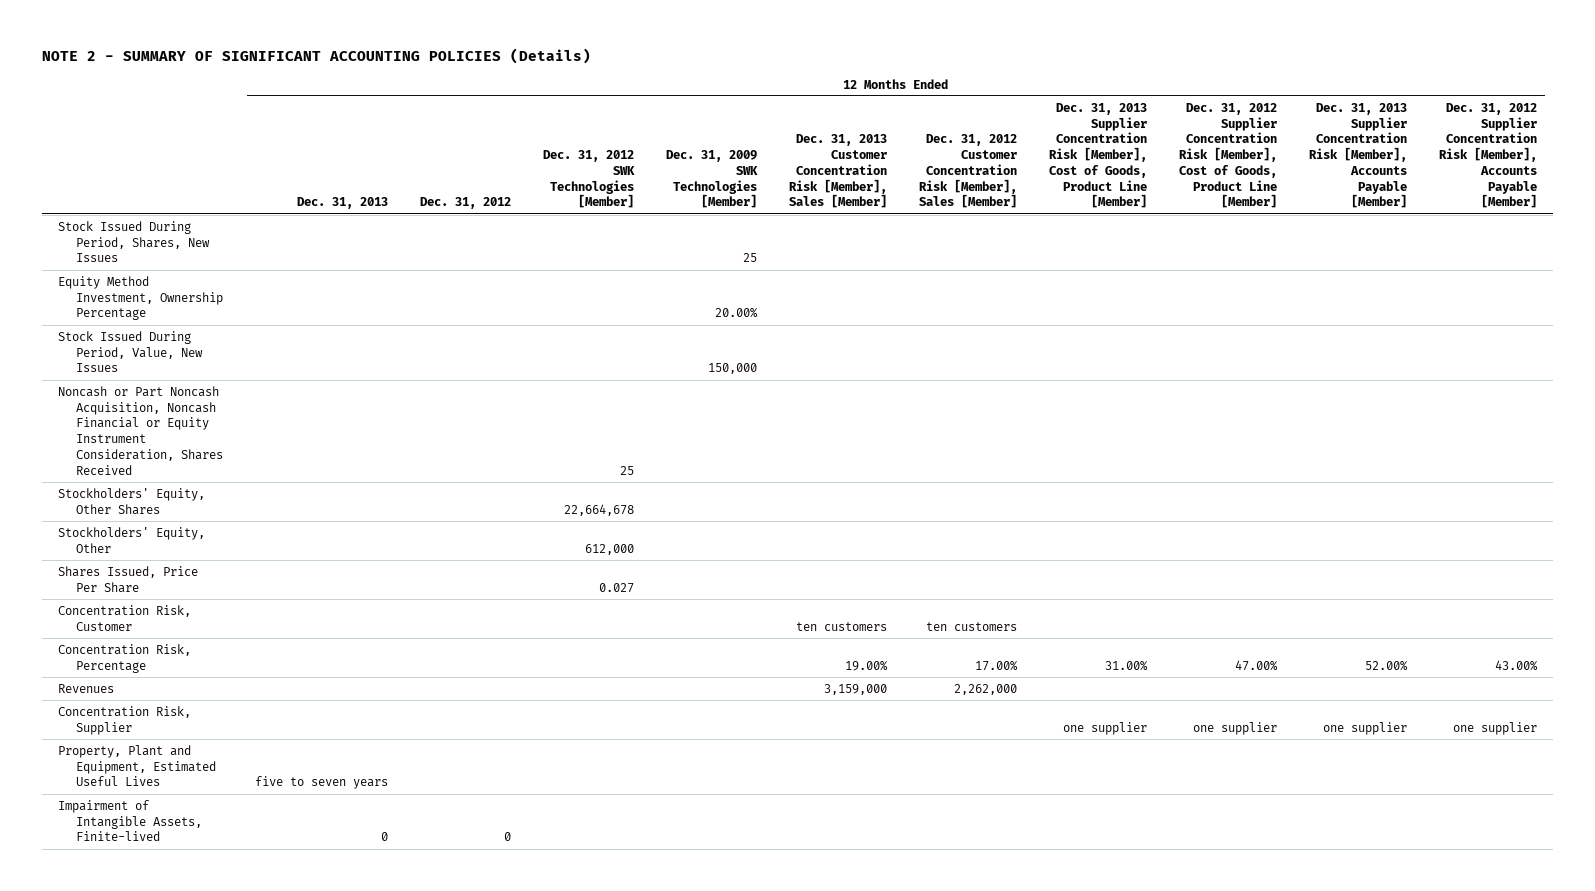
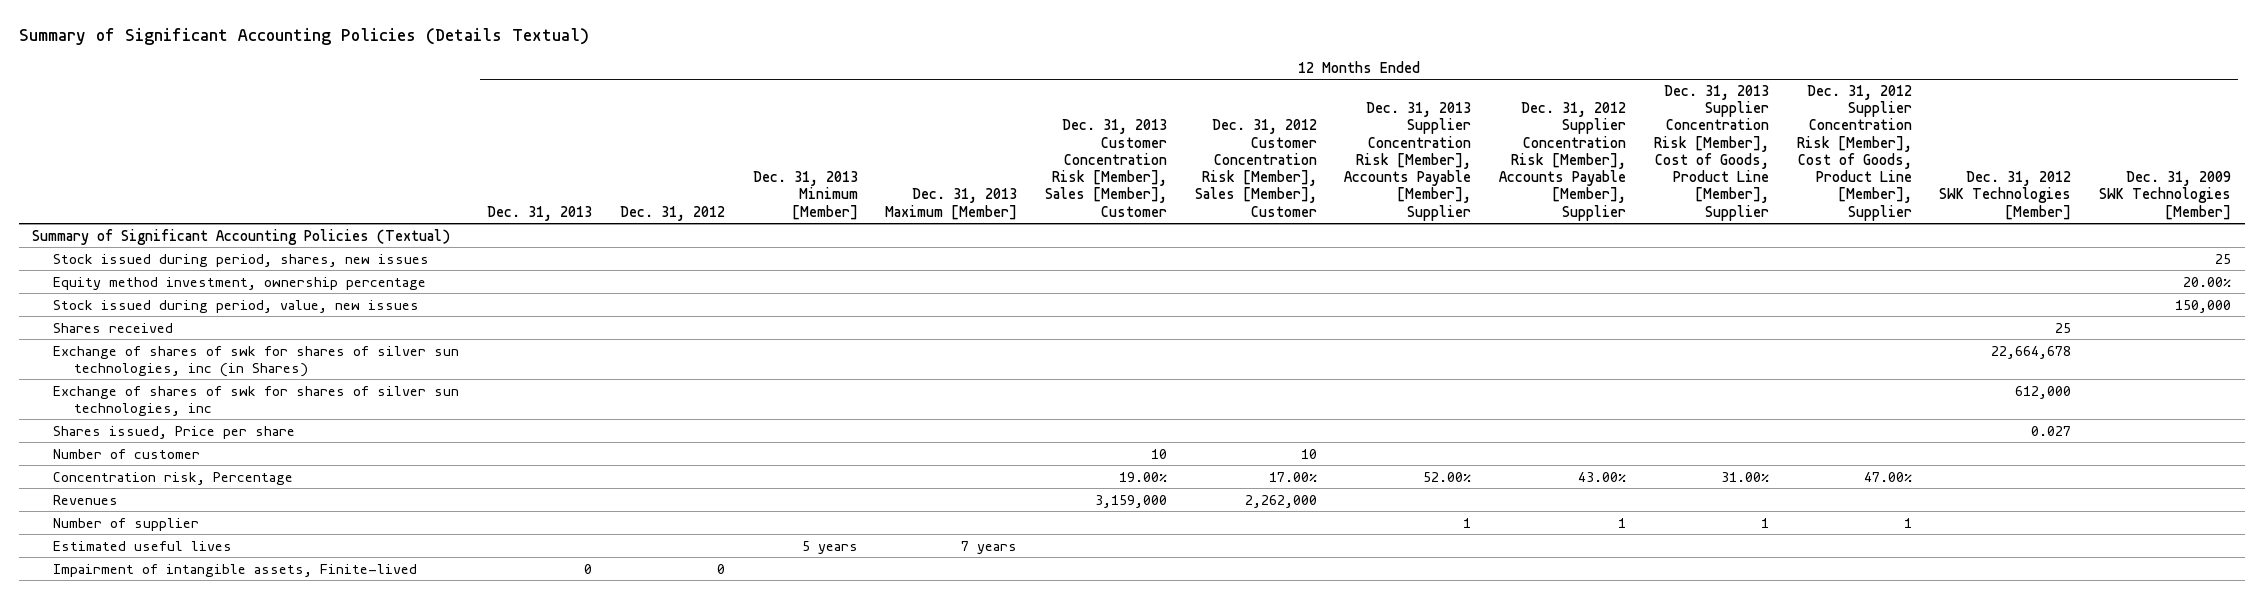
- NOTE 2 - SUMMARY OF SIGNIFICANT ACCOUNTING POLICIES (Details)
+ Summary of Significant Accounting Policies (Details Textual)
- | 12 Months Ended Dec. 31, 2013 | 12 Months Ended Dec. 31, 2012 | 12 Months Ended Dec. 31, 2012 SWK Technologies [Member] | 12 Months Ended Dec. 31, 2009 SWK Technologies [Member] | 12 Months Ended Dec. 31, 2013 Customer Concentration Risk [Member], Sales [Member] | 12 Months Ended Dec. 31, 2012 Customer Concentration Risk [Member], Sales [Member] | 12 Months Ended Dec. 31, 2013 Supplier Concentration Risk [Member], Cost of Goods, Product Line [Member] | 12 Months Ended Dec. 31, 2012 Supplier Concentration Risk [Member], Cost of Goods, Product Line [Member] | 12 Months Ended Dec. 31, 2013 Supplier Concentration Risk [Member], Accounts Payable [Member] | 12 Months Ended Dec. 31, 2012 Supplier Concentration Risk [Member], Accounts Payable [Member]
+ | 12 Months Ended Dec. 31, 2013 | 12 Months Ended Dec. 31, 2012 | 12 Months Ended Dec. 31, 2013 Minimum [Member] | 12 Months Ended Dec. 31, 2013 Maximum [Member] | 12 Months Ended Dec. 31, 2013 Customer Concentration Risk [Member], Sales [Member], Customer | 12 Months Ended Dec. 31, 2012 Customer Concentration Risk [Member], Sales [Member], Customer | 12 Months Ended Dec. 31, 2013 Supplier Concentration Risk [Member], Accounts Payable [Member], Supplier | 12 Months Ended Dec. 31, 2012 Supplier Concentration Risk [Member], Accounts Payable [Member], Supplier | 12 Months Ended Dec. 31, 2013 Supplier Concentration Risk [Member], Cost of Goods, Product Line [Member], Supplier | 12 Months Ended Dec. 31, 2012 Supplier Concentration Risk [Member], Cost of Goods, Product Line [Member], Supplier | 12 Months Ended Dec. 31, 2012 SWK Technologies [Member] | 12 Months Ended Dec. 31, 2009 SWK Technologies [Member]
- Stock Issued During Period, Shares, New Issues | | | | 25 | | | | | |
- Equity Method Investment, Ownership Percentage | | | | 20.00% | | | | | |
- Stock Issued During Period, Value, New Issues | | | | 150,000 | | | | | |
- Noncash or Part Noncash Acquisition, Noncash Financial or Equity Instrument Consideration, Shares Received | | | 25 | | | | | | |
- Stockholders' Equity, Other Shares | | | 22,664,678 | | | | | | |
- Stockholders' Equity, Other | | | 612,000 | | | | | | |
- Shares Issued, Price Per Share | | | 0.027 | | | | | | |
- Concentration Risk, Customer | | | | | ten customers | ten customers | | | |
- Concentration Risk, Percentage | | | | | 19.00% | 17.00% | 31.00% | 47.00% | 52.00% | 43.00%
+ Summary of Significant Accounting Policies (Textual)
+ Stock issued during period, shares, new issues | | | | | | | | | | | | 25
+ Equity method investment, ownership percentage | | | | | | | | | | | | 20.00%
+ Stock issued during period, value, new issues | | | | | | | | | | | | 150,000
+ Shares received | | | | | | | | | | | 25 |
+ Exchange of shares of swk for shares of silver sun technologies, inc (in Shares) | | | | | | | | | | | 22,664,678 |
+ Exchange of shares of swk for shares of silver sun technologies, inc | | | | | | | | | | | 612,000 |
+ Shares issued, Price per share | | | | | | | | | | | 0.027 |
+ Number of customer | | | | | 10 | 10 | | | | | |
+ Concentration risk, Percentage | | | | | 19.00% | 17.00% | 52.00% | 43.00% | 31.00% | 47.00% | |
- Concentration Risk, Supplier | | | | | | | one supplier | one supplier | one supplier | one supplier
- Property, Plant and Equipment, Estimated Useful Lives | five to seven years | | | | | | | | |
- Impairment of Intangible Assets, Finite-lived | 0 | 0 | | | | | | | |
+ Number of supplier | | | | | | | 1 | 1 | 1 | 1 | |
+ Estimated useful lives | | | 5 years | 7 years | | | | | | | |
+ Impairment of intangible assets, Finite-lived | 0 | 0 | | | | | | | | | |

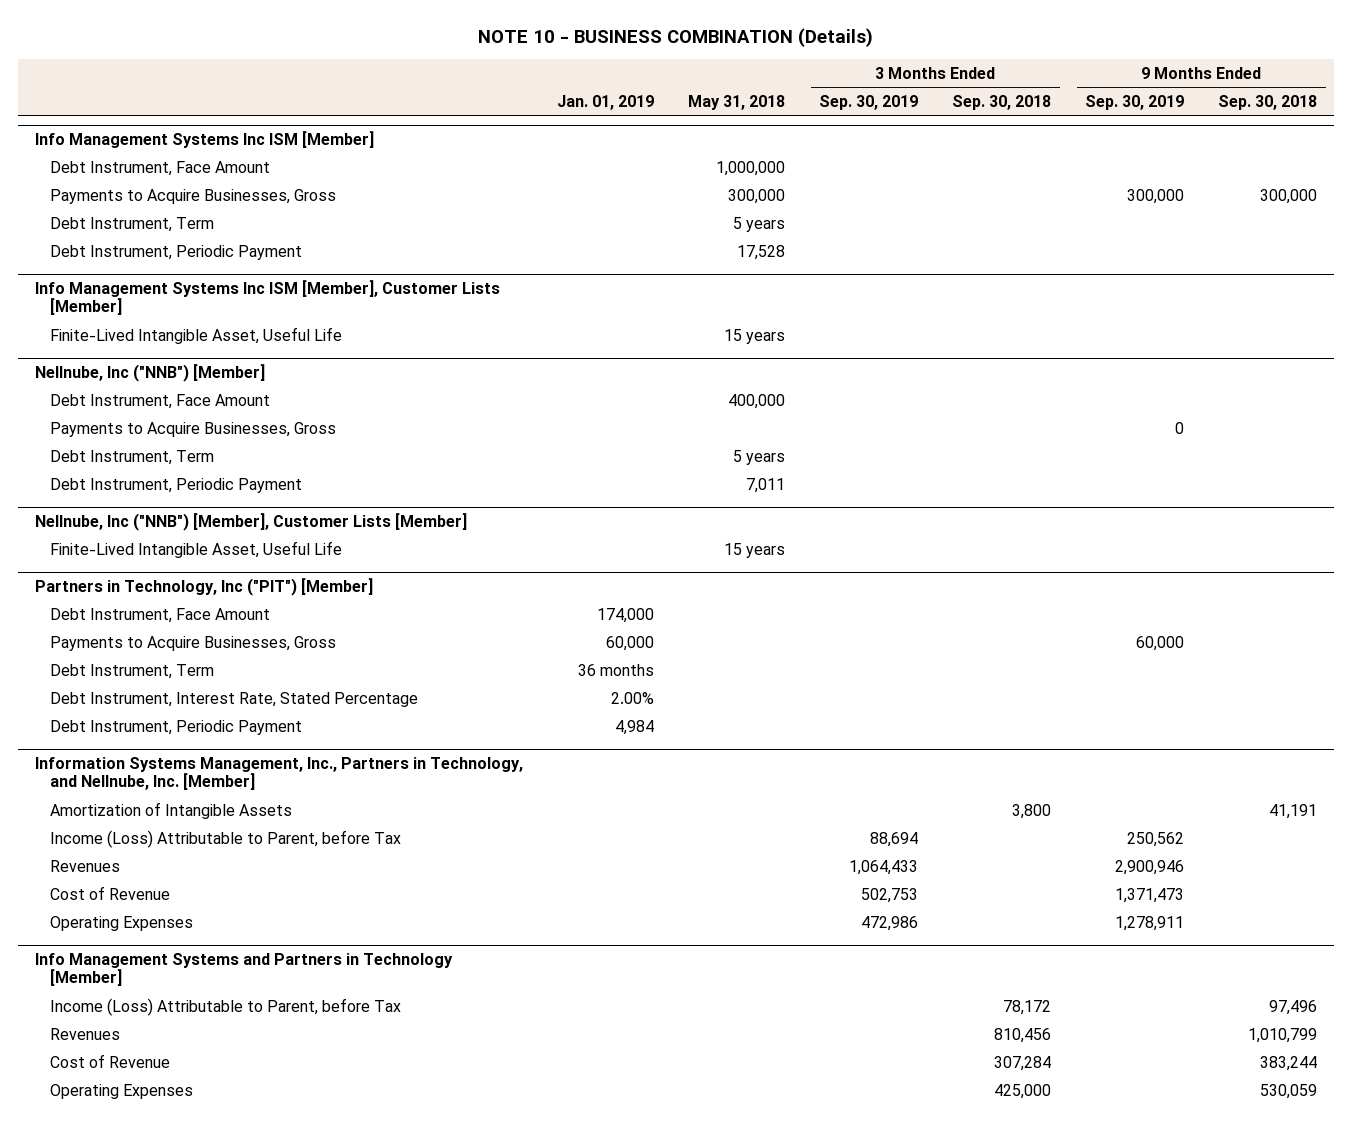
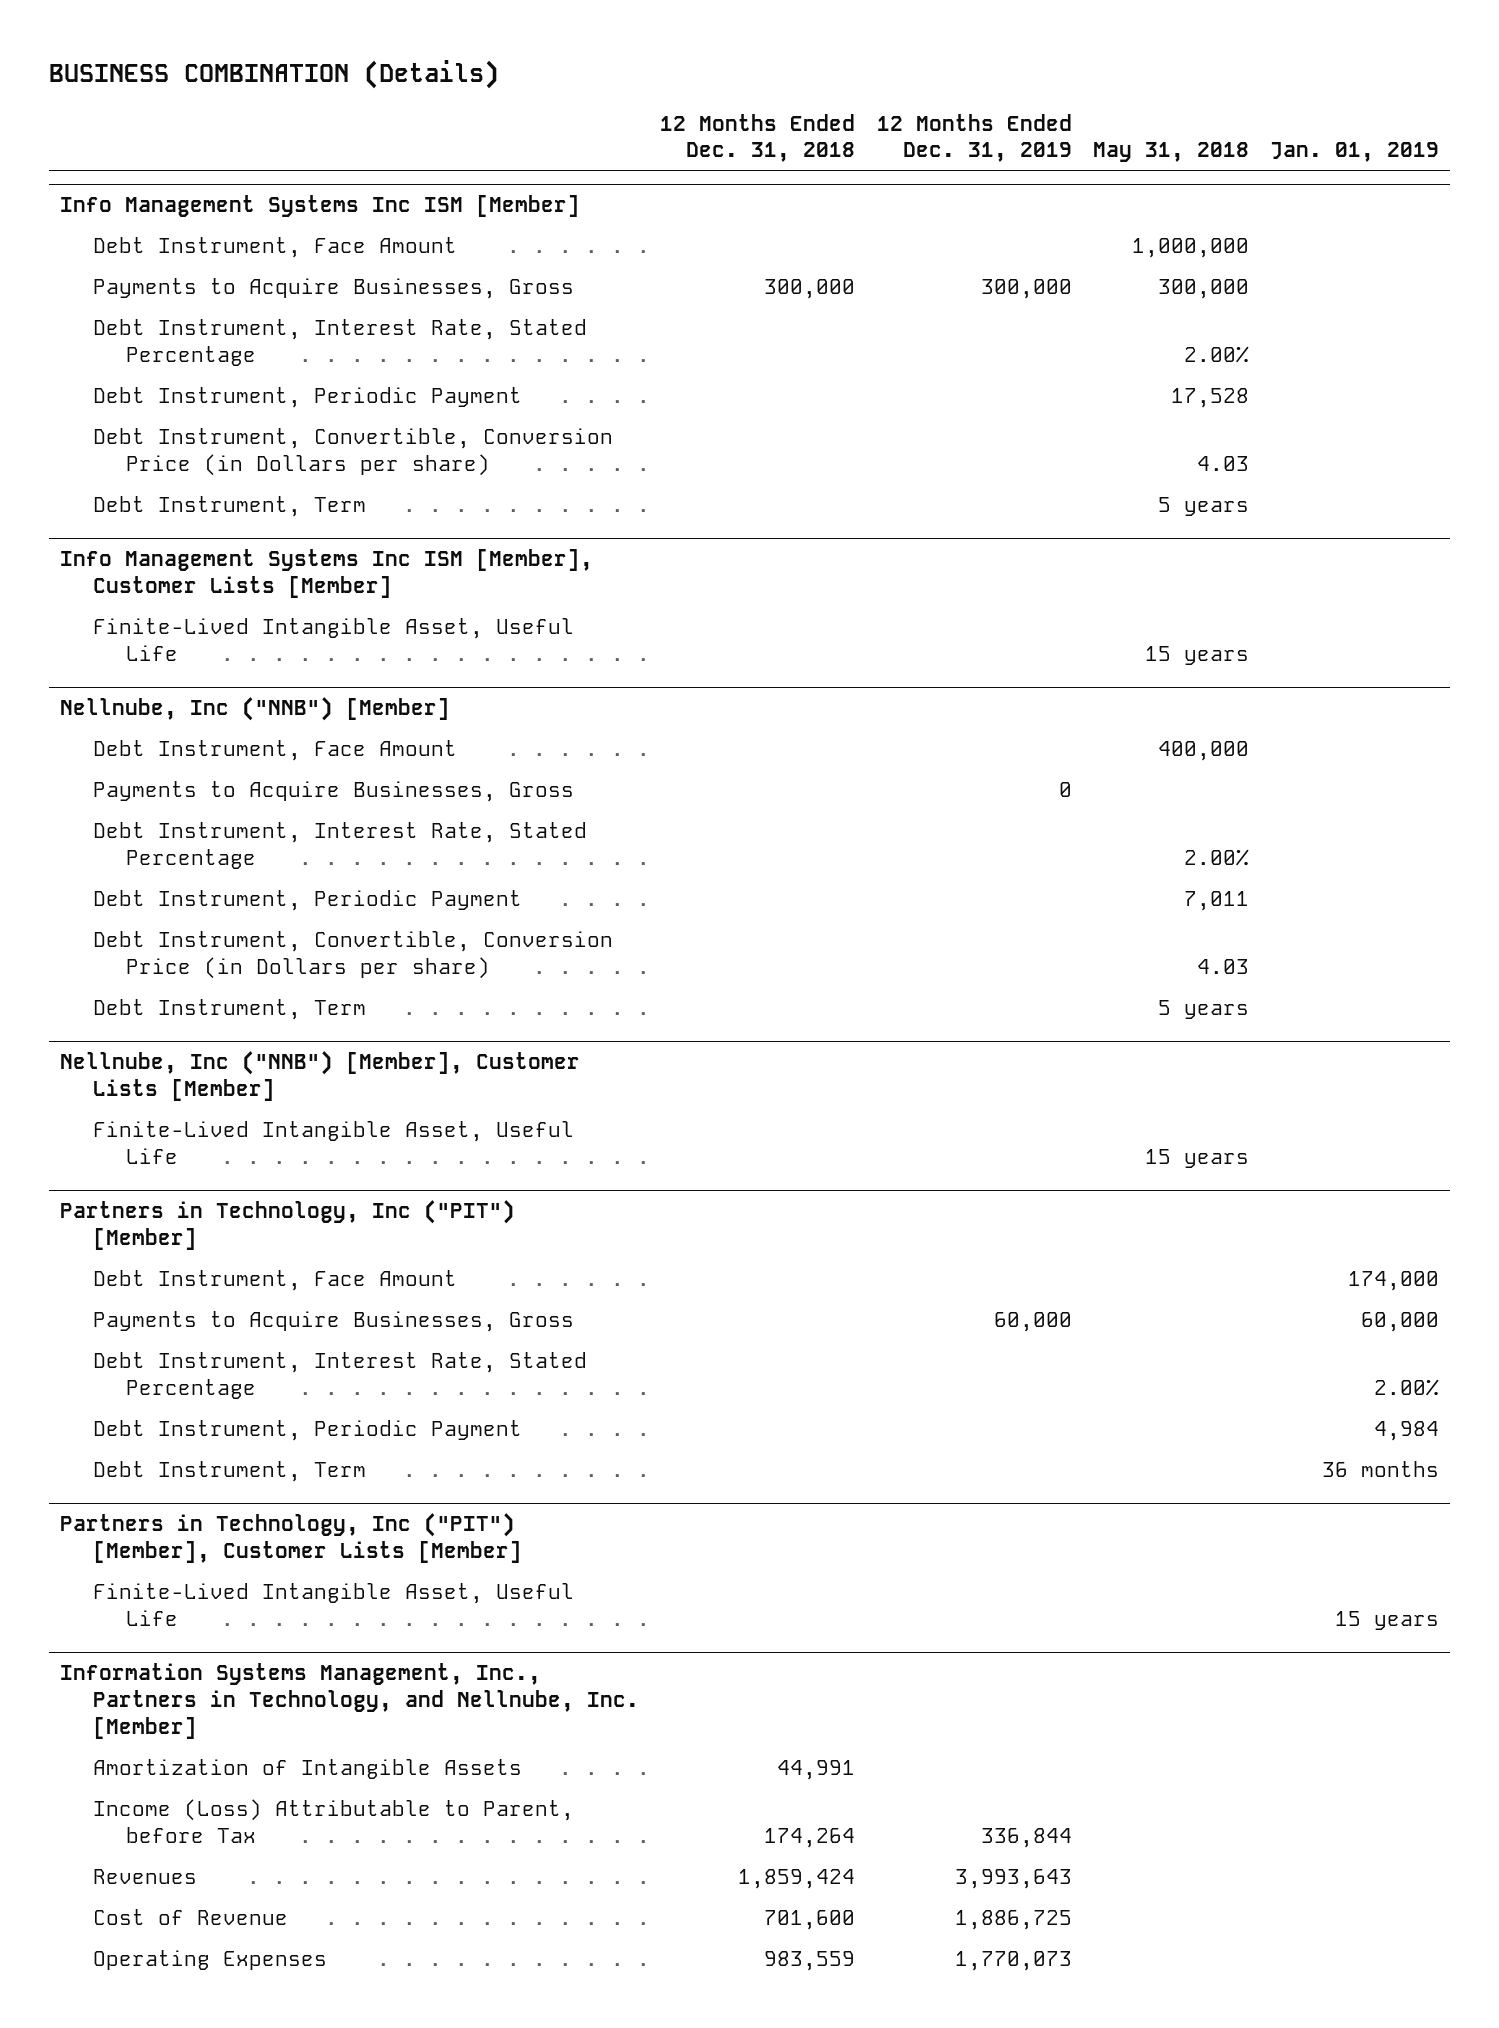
- NOTE 10 - BUSINESS COMBINATION (Details)
+ BUSINESS COMBINATION (Details)
- | Jan. 01, 2019 | May 31, 2018 | 3 Months Ended Sep. 30, 2019 | 3 Months Ended Sep. 30, 2018 | 9 Months Ended Sep. 30, 2019 | 9 Months Ended Sep. 30, 2018
+ | 12 Months Ended Dec. 31, 2018 | 12 Months Ended Dec. 31, 2019 | May 31, 2018 | Jan. 01, 2019
@ Info Management Systems Inc ISM [Member]
+ Debt Instrument, Interest Rate, Stated Percentage | | | 2.00% |
+ Debt Instrument, Convertible, Conversion Price (in Dollars per share) | | | 4.03 |
moved down: Debt Instrument, Term | | | 5 years |
@ Nellnube, Inc ("NNB") [Member]
+ Debt Instrument, Interest Rate, Stated Percentage | | | 2.00% |
+ Debt Instrument, Convertible, Conversion Price (in Dollars per share) | | | 4.03 |
moved down: Debt Instrument, Term | | | 5 years |
@ Partners in Technology, Inc ("PIT") [Member]
moved down: Debt Instrument, Term | | | | 36 months
+ Partners in Technology, Inc ("PIT") [Member], Customer Lists [Member]
+ Finite-Lived Intangible Asset, Useful Life | | | | 15 years
- Info Management Systems and Partners in Technology [Member]
- Income (Loss) Attributable to Parent, before Tax | | | | 78,172 | | 97,496
- Revenues | | | | 810,456 | | 1,010,799
- Cost of Revenue | | | | 307,284 | | 383,244
- Operating Expenses | | | | 425,000 | | 530,059

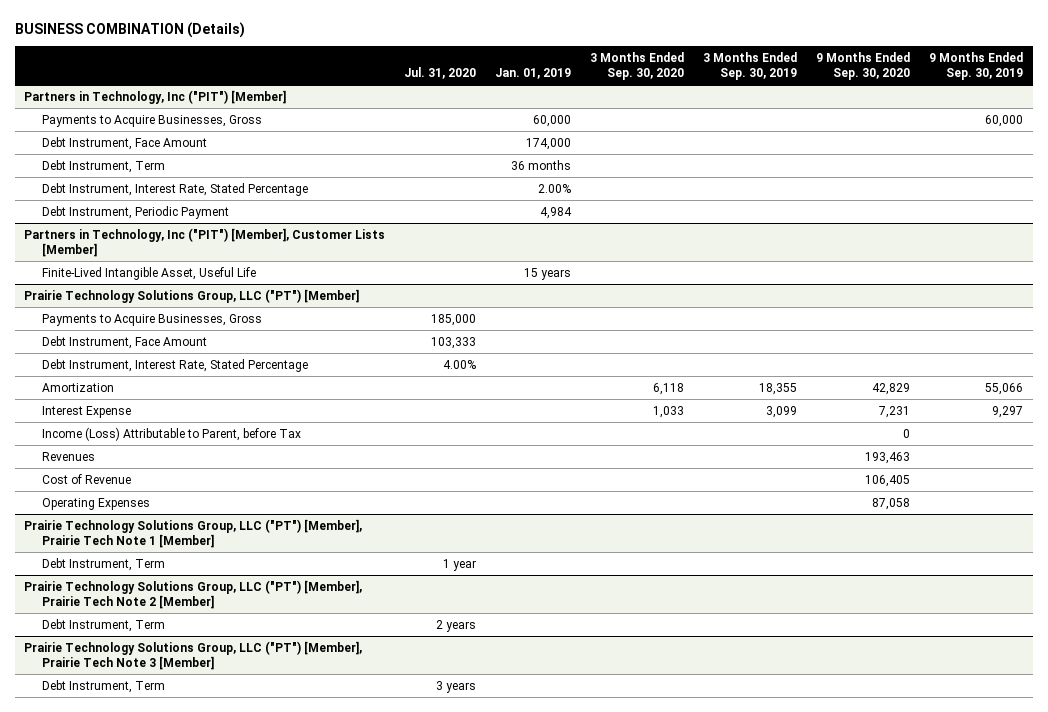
- | 12 Months Ended Dec. 31, 2018 | 12 Months Ended Dec. 31, 2019 | May 31, 2018 | Jan. 01, 2019
+ | Jul. 31, 2020 | Jan. 01, 2019 | 3 Months Ended Sep. 30, 2020 | 3 Months Ended Sep. 30, 2019 | 9 Months Ended Sep. 30, 2020 | 9 Months Ended Sep. 30, 2019
- Info Management Systems Inc ISM [Member]
- Debt Instrument, Face Amount | | | 1,000,000 |
- Payments to Acquire Businesses, Gross | 300,000 | 300,000 | 300,000 |
- Debt Instrument, Interest Rate, Stated Percentage | | | 2.00% |
- Debt Instrument, Periodic Payment | | | 17,528 |
- Debt Instrument, Convertible, Conversion Price (in Dollars per share) | | | 4.03 |
- Debt Instrument, Term | | | 5 years |
- Info Management Systems Inc ISM [Member], Customer Lists [Member]
- Finite-Lived Intangible Asset, Useful Life | | | 15 years |
- Nellnube, Inc ("NNB") [Member]
- Debt Instrument, Face Amount | | | 400,000 |
- Payments to Acquire Businesses, Gross | | 0 | |
- Debt Instrument, Interest Rate, Stated Percentage | | | 2.00% |
- Debt Instrument, Periodic Payment | | | 7,011 |
- Debt Instrument, Convertible, Conversion Price (in Dollars per share) | | | 4.03 |
- Debt Instrument, Term | | | 5 years |
- Nellnube, Inc ("NNB") [Member], Customer Lists [Member]
- Finite-Lived Intangible Asset, Useful Life | | | 15 years |
@ Partners in Technology, Inc ("PIT") [Member]
moved down: Debt Instrument, Face Amount | | 174,000 | | | |
moved up: Debt Instrument, Term | | 36 months | | | |
- Information Systems Management, Inc., Partners in Technology, and Nellnube, Inc. [Member]
- Amortization of Intangible Assets | 44,991 | | |
- Income (Loss) Attributable to Parent, before Tax | 174,264 | 336,844 | |
- Revenues | 1,859,424 | 3,993,643 | |
- Cost of Revenue | 701,600 | 1,886,725 | |
- Operating Expenses | 983,559 | 1,770,073 | |
+ Prairie Technology Solutions Group, LLC ("PT") [Member]
+ Payments to Acquire Businesses, Gross | 185,000 | | | | |
+ Debt Instrument, Face Amount | 103,333 | | | | |
+ Debt Instrument, Interest Rate, Stated Percentage | 4.00% | | | | |
+ Amortization | | | 6,118 | 18,355 | 42,829 | 55,066
+ Interest Expense | | | 1,033 | 3,099 | 7,231 | 9,297
+ Income (Loss) Attributable to Parent, before Tax | | | | | 0 |
+ Revenues | | | | | 193,463 |
+ Cost of Revenue | | | | | 106,405 |
+ Operating Expenses | | | | | 87,058 |
+ Prairie Technology Solutions Group, LLC ("PT") [Member], Prairie Tech Note 1 [Member]
+ Debt Instrument, Term | 1 year | | | | |
+ Prairie Technology Solutions Group, LLC ("PT") [Member], Prairie Tech Note 2 [Member]
+ Debt Instrument, Term | 2 years | | | | |
+ Prairie Technology Solutions Group, LLC ("PT") [Member], Prairie Tech Note 3 [Member]
+ Debt Instrument, Term | 3 years | | | | |

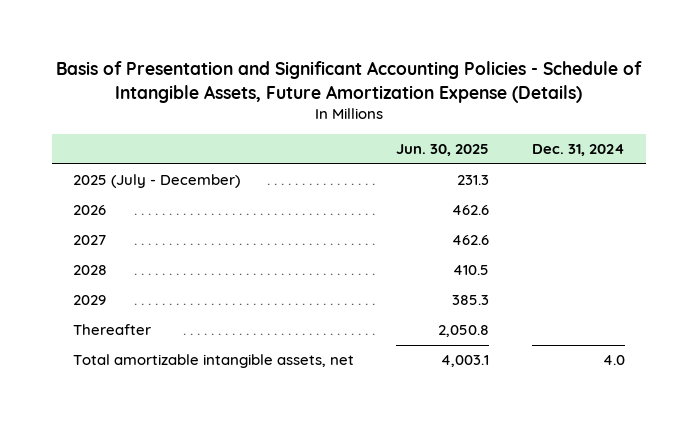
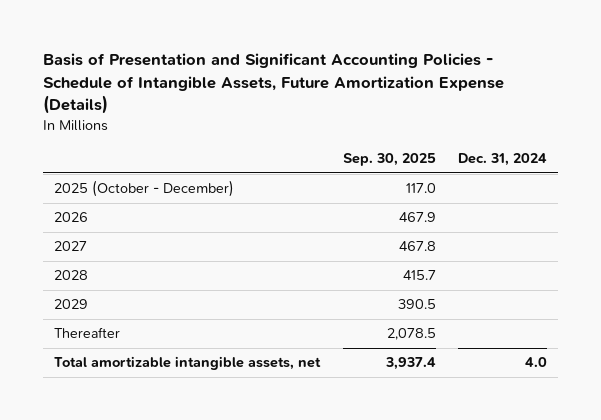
- | Jun. 30, 2025 | Dec. 31, 2024
+ | Sep. 30, 2025 | Dec. 31, 2024
- 2025 (July - December) | 231.3 |
+ 2025 (October - December) | 117.0 |

